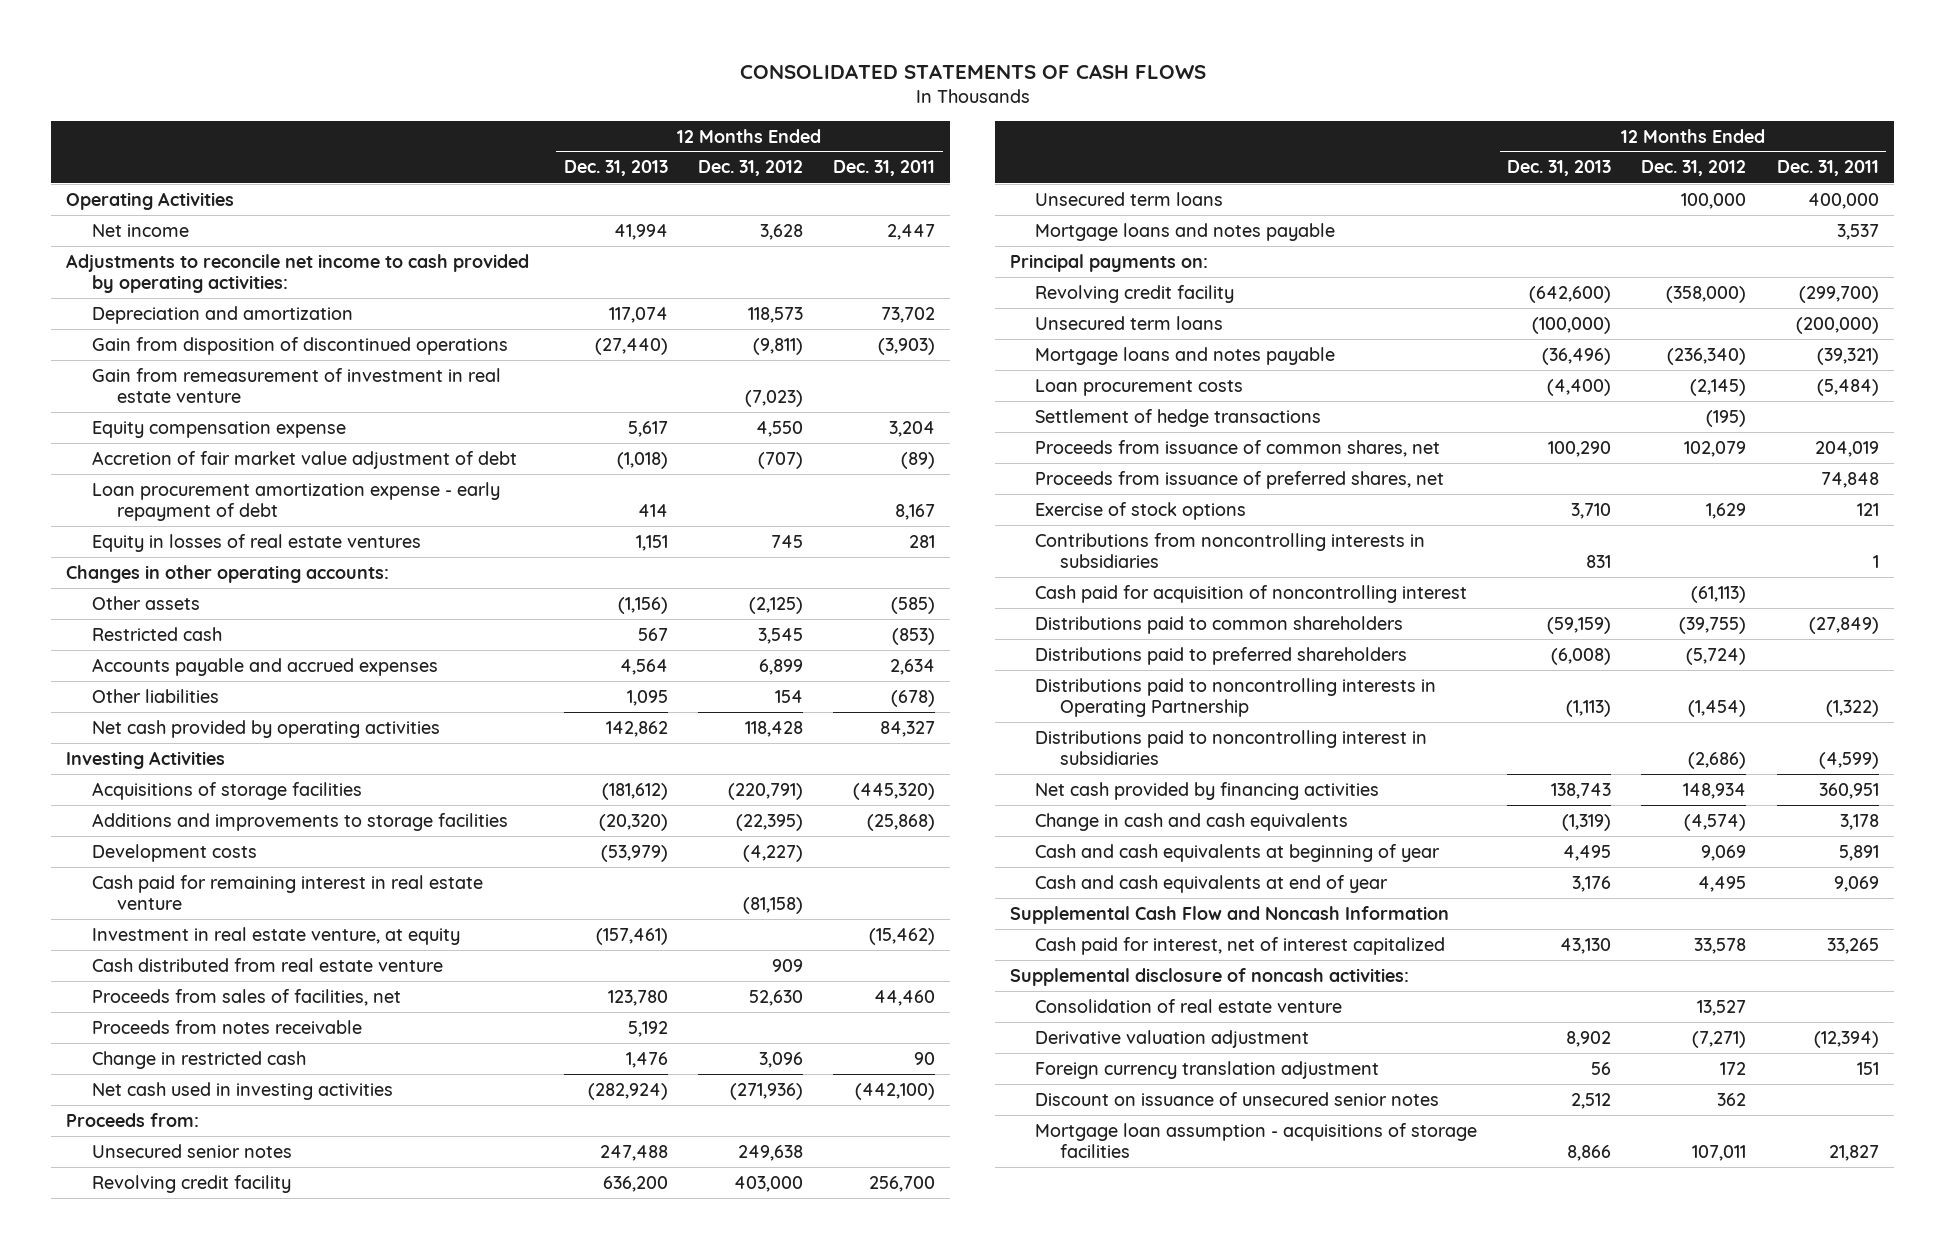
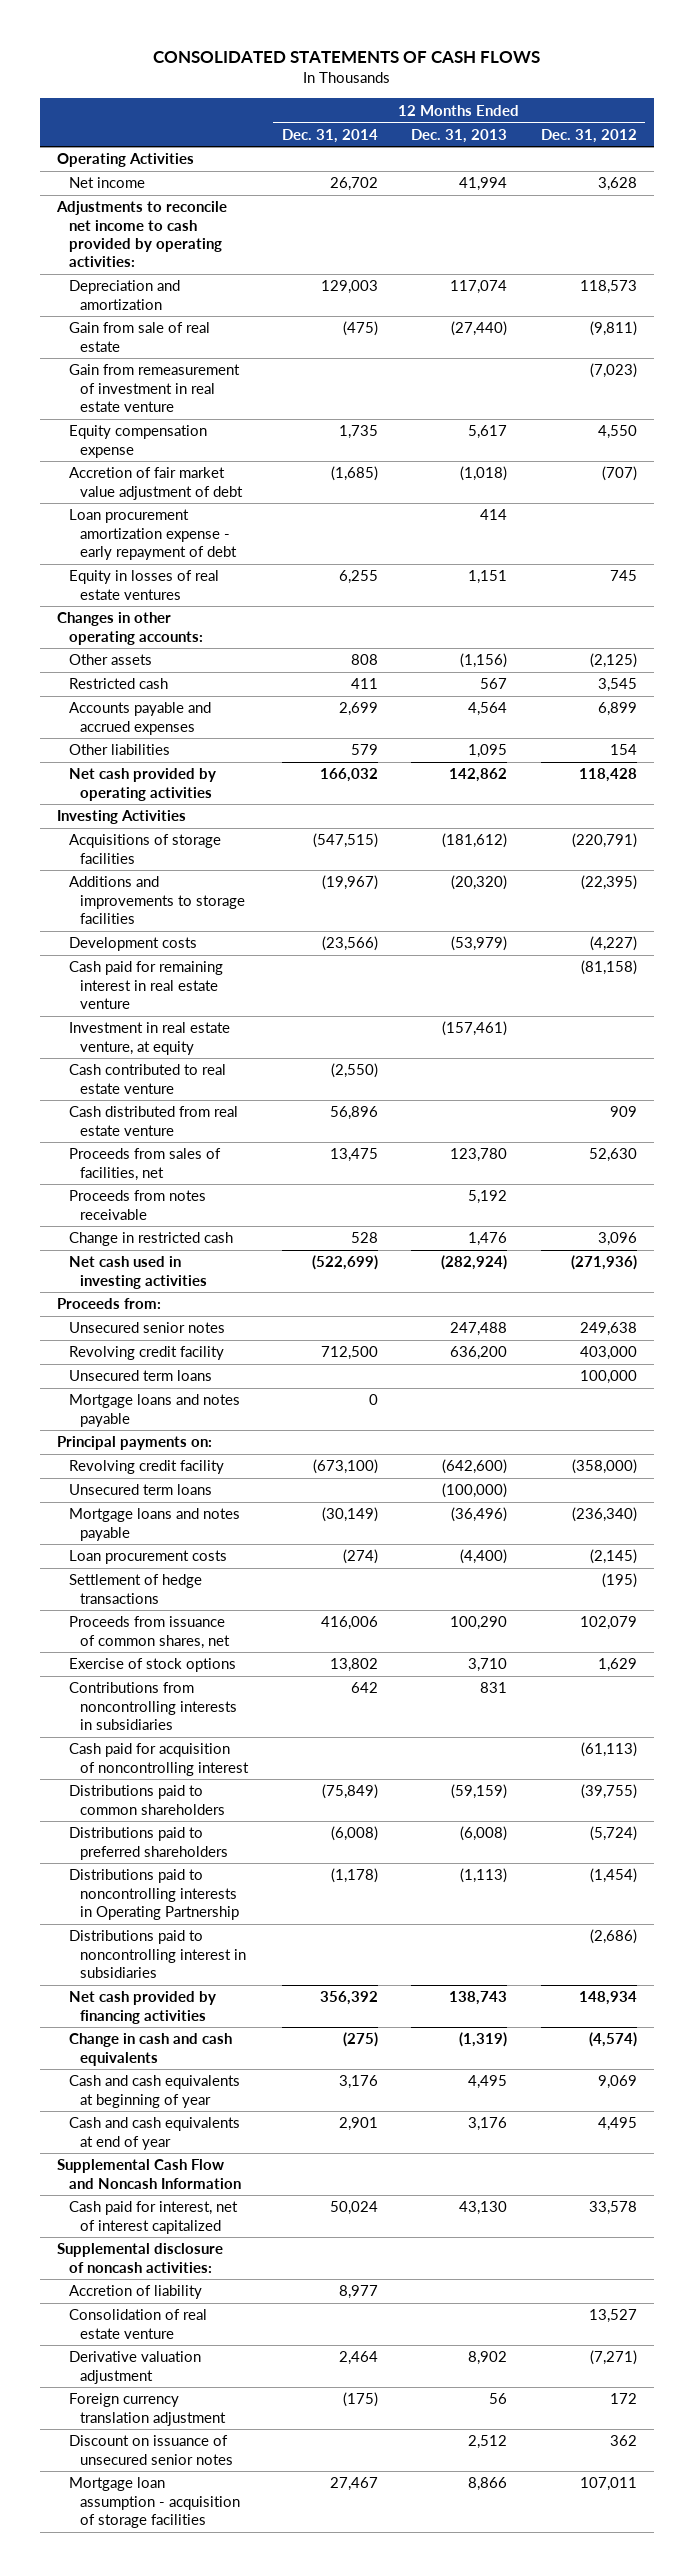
- | 12 Months Ended Dec. 31, 2013 | 12 Months Ended Dec. 31, 2012 | 12 Months Ended Dec. 31, 2011
+ | 12 Months Ended Dec. 31, 2014 | 12 Months Ended Dec. 31, 2013 | 12 Months Ended Dec. 31, 2012
- Gain from disposition of discontinued operations | (27,440) | (9,811) | (3,903)
+ Gain from sale of real estate | (475) | (27,440) | (9,811)
+ Cash contributed to real estate venture | (2,550) | |
- Proceeds from issuance of preferred shares, net | | | 74,848
+ Accretion of liability | 8,977 | |
- Mortgage loan assumption - acquisitions of storage facilities | 8,866 | 107,011 | 21,827
+ Mortgage loan assumption - acquisition of storage facilities | 27,467 | 8,866 | 107,011

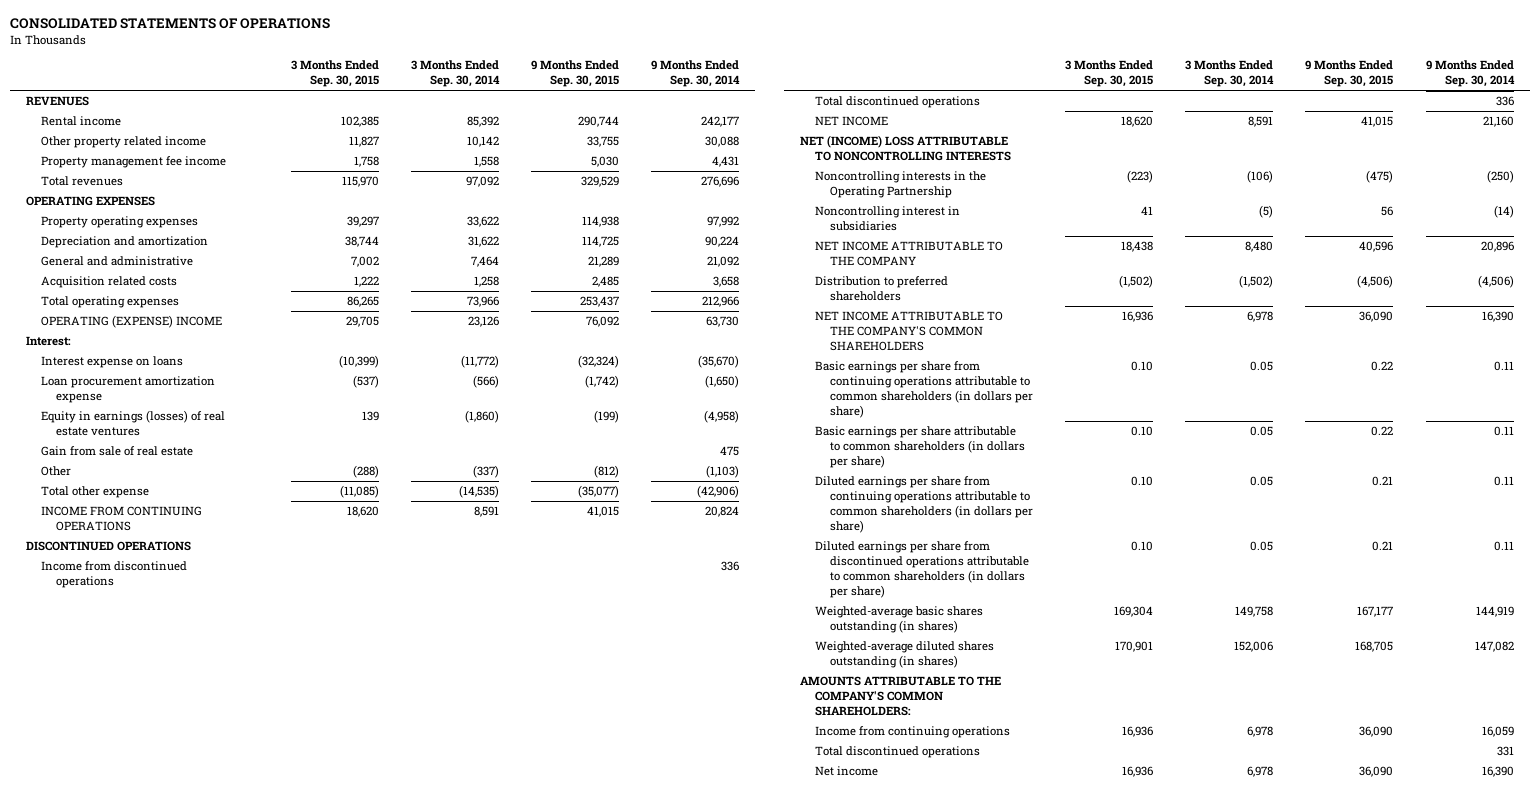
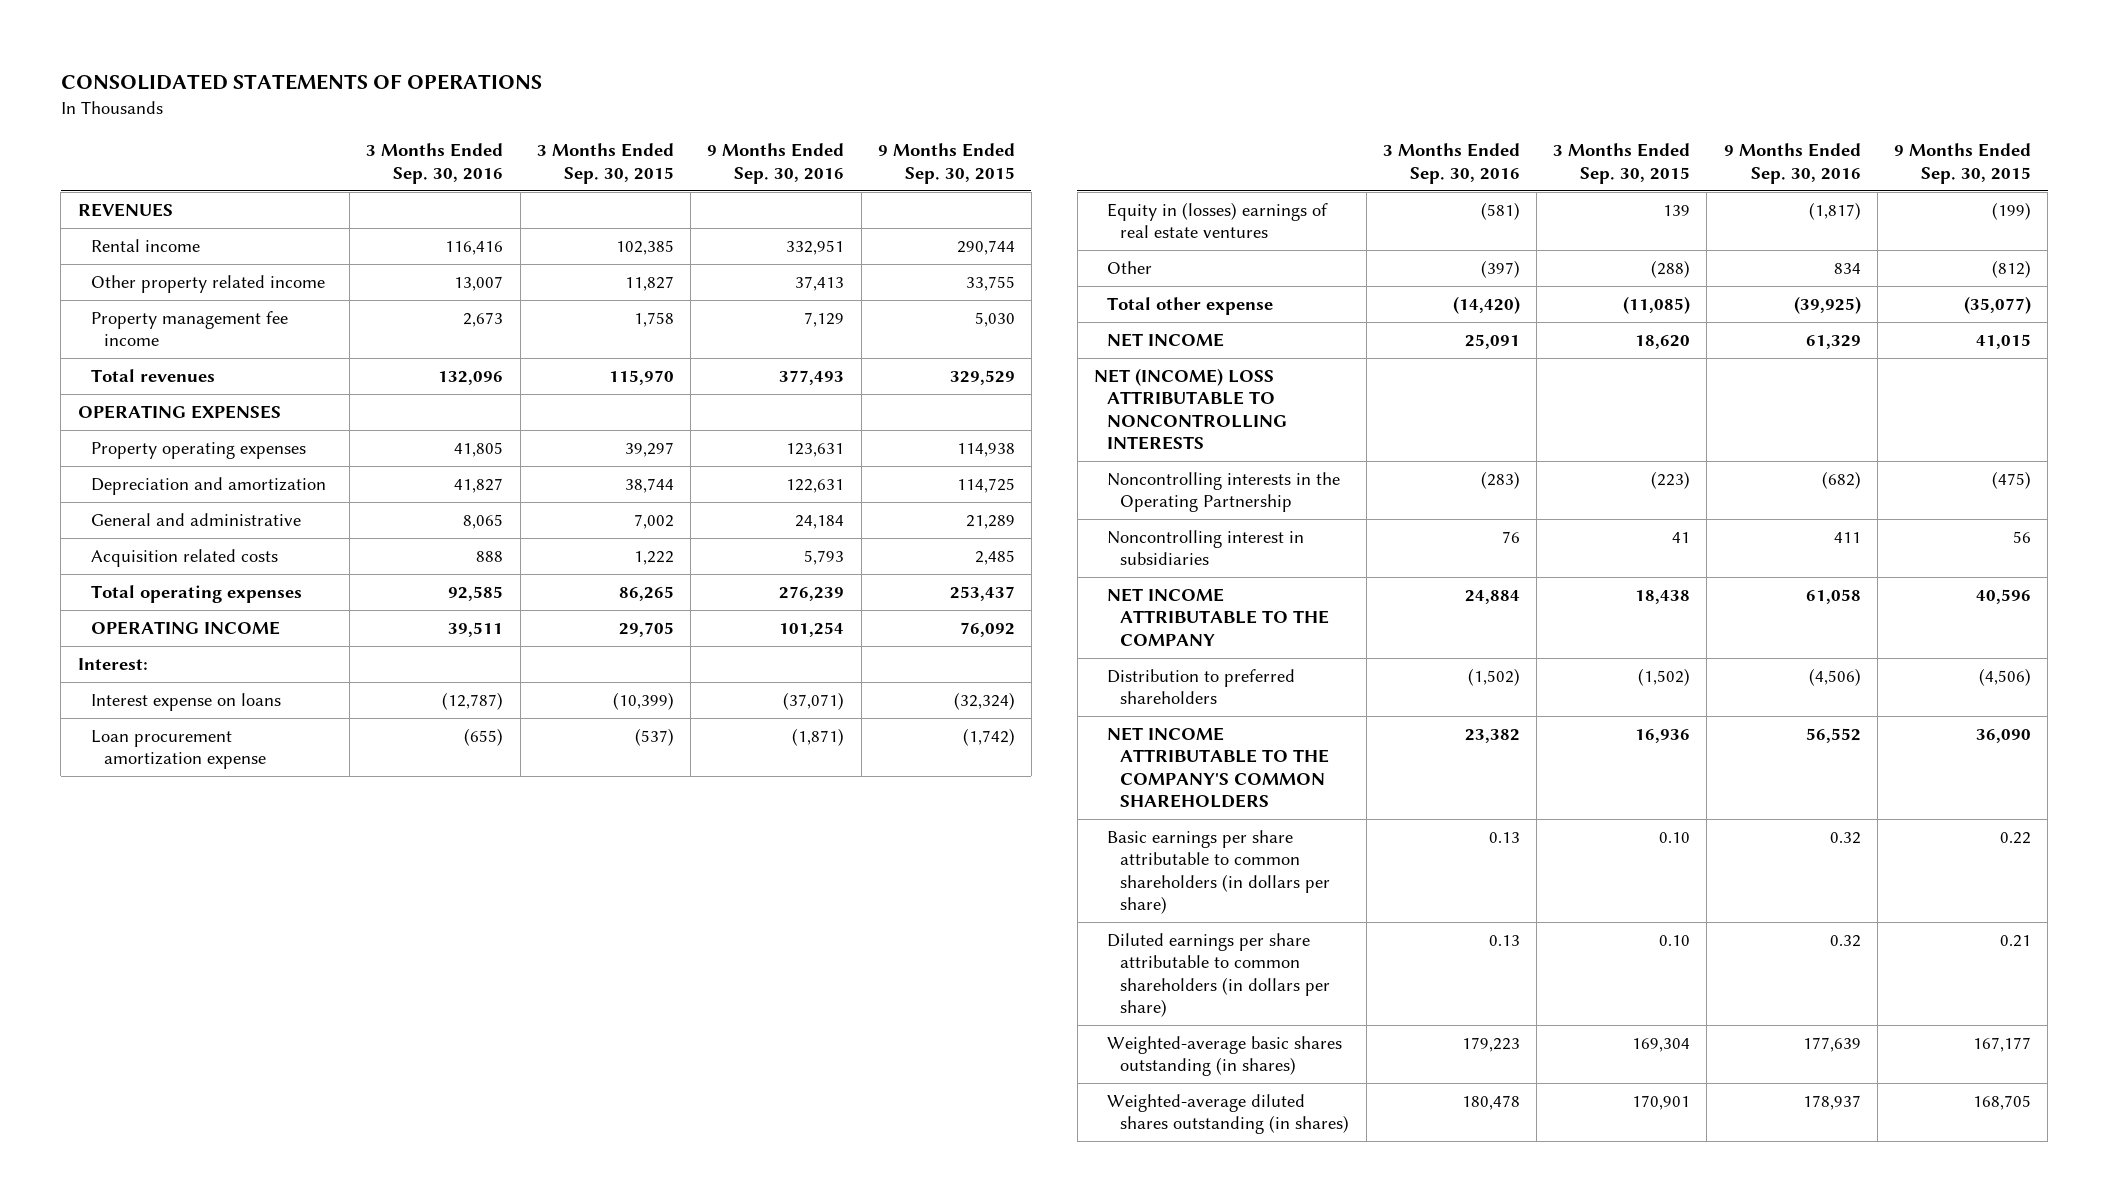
- | 3 Months Ended Sep. 30, 2015 | 3 Months Ended Sep. 30, 2014 | 9 Months Ended Sep. 30, 2015 | 9 Months Ended Sep. 30, 2014
+ | 3 Months Ended Sep. 30, 2016 | 3 Months Ended Sep. 30, 2015 | 9 Months Ended Sep. 30, 2016 | 9 Months Ended Sep. 30, 2015
- OPERATING (EXPENSE) INCOME | 29,705 | 23,126 | 76,092 | 63,730
+ OPERATING INCOME | 39,511 | 29,705 | 101,254 | 76,092
- Equity in earnings (losses) of real estate ventures | 139 | (1,860) | (199) | (4,958)
- Gain from sale of real estate | | | | 475
+ Equity in (losses) earnings of real estate ventures | (581) | 139 | (1,817) | (199)
- INCOME FROM CONTINUING OPERATIONS | 18,620 | 8,591 | 41,015 | 20,824
- DISCONTINUED OPERATIONS
- Income from discontinued operations | | | | 336
- Total discontinued operations | | | | 336
- Basic earnings per share from continuing operations attributable to common shareholders (in dollars per share) | 0.10 | 0.05 | 0.22 | 0.11
- Diluted earnings per share from continuing operations attributable to common shareholders (in dollars per share) | 0.10 | 0.05 | 0.21 | 0.11
- Diluted earnings per share from discontinued operations attributable to common shareholders (in dollars per share) | 0.10 | 0.05 | 0.21 | 0.11
+ Diluted earnings per share attributable to common shareholders (in dollars per share) | 0.13 | 0.10 | 0.32 | 0.21
- AMOUNTS ATTRIBUTABLE TO THE COMPANY'S COMMON SHAREHOLDERS:
- Income from continuing operations | 16,936 | 6,978 | 36,090 | 16,059
- Total discontinued operations | | | | 331
- Net income | 16,936 | 6,978 | 36,090 | 16,390

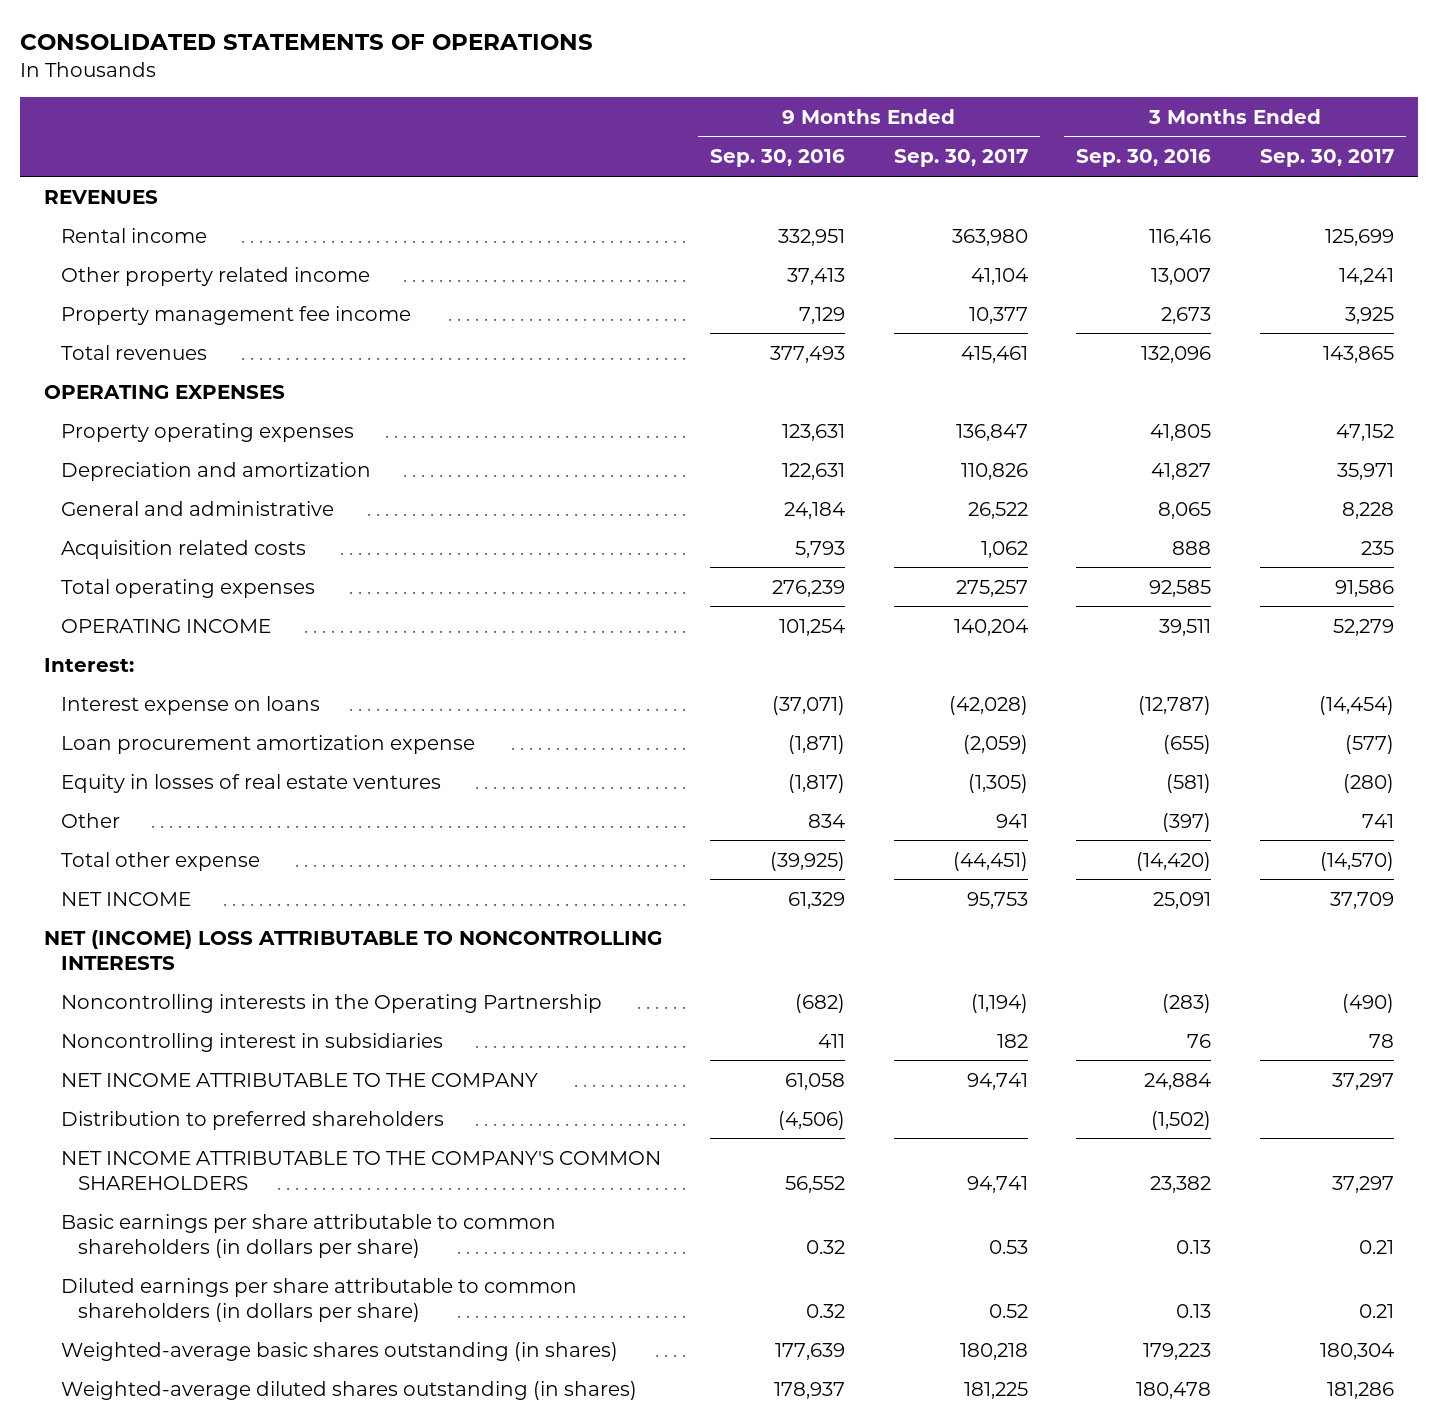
- | 3 Months Ended Sep. 30, 2016 | 3 Months Ended Sep. 30, 2015 | 9 Months Ended Sep. 30, 2016 | 9 Months Ended Sep. 30, 2015
+ | 9 Months Ended Sep. 30, 2016 | 9 Months Ended Sep. 30, 2017 | 3 Months Ended Sep. 30, 2016 | 3 Months Ended Sep. 30, 2017
- Equity in (losses) earnings of real estate ventures | (581) | 139 | (1,817) | (199)
+ Equity in losses of real estate ventures | (1,817) | (1,305) | (581) | (280)

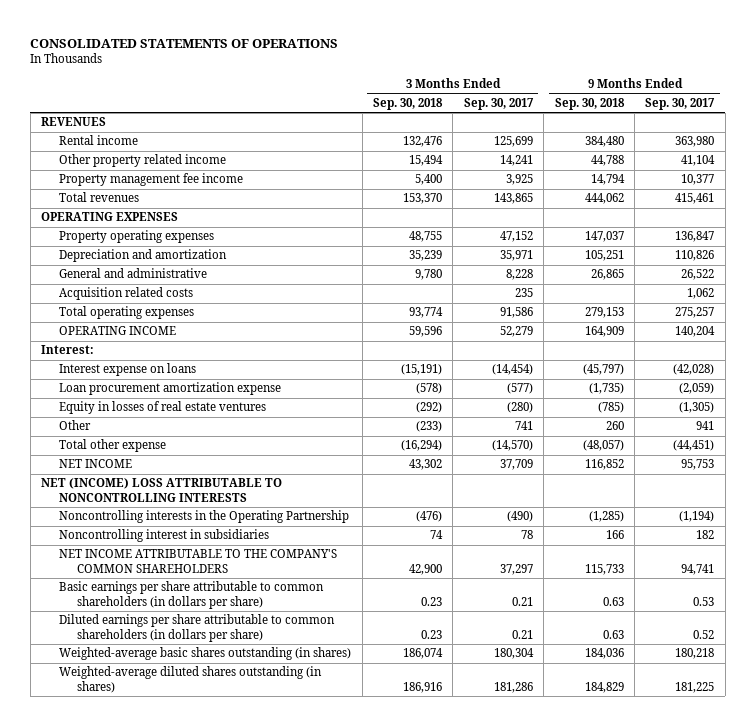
- | 9 Months Ended Sep. 30, 2016 | 9 Months Ended Sep. 30, 2017 | 3 Months Ended Sep. 30, 2016 | 3 Months Ended Sep. 30, 2017
+ | 3 Months Ended Sep. 30, 2018 | 3 Months Ended Sep. 30, 2017 | 9 Months Ended Sep. 30, 2018 | 9 Months Ended Sep. 30, 2017
- NET INCOME ATTRIBUTABLE TO THE COMPANY | 61,058 | 94,741 | 24,884 | 37,297
- Distribution to preferred shareholders | (4,506) | | (1,502) |

